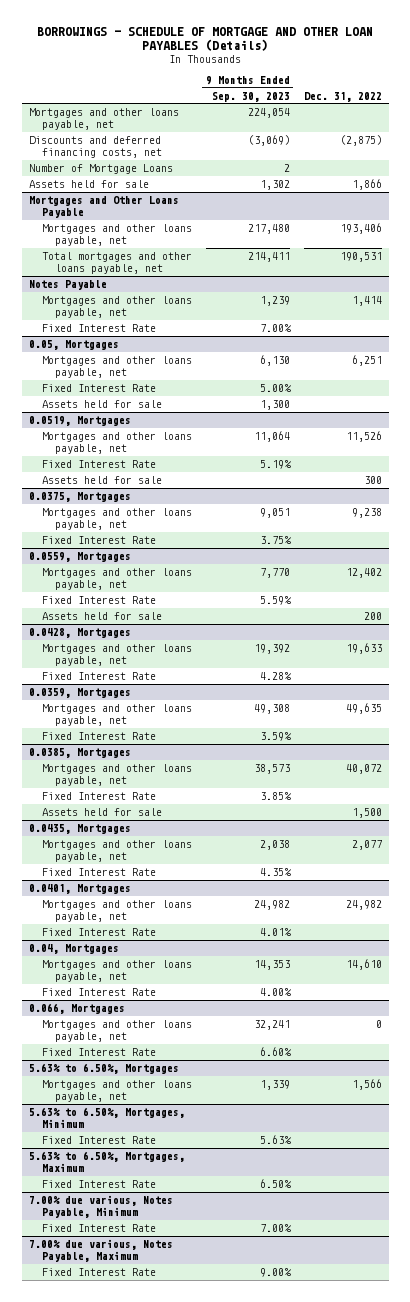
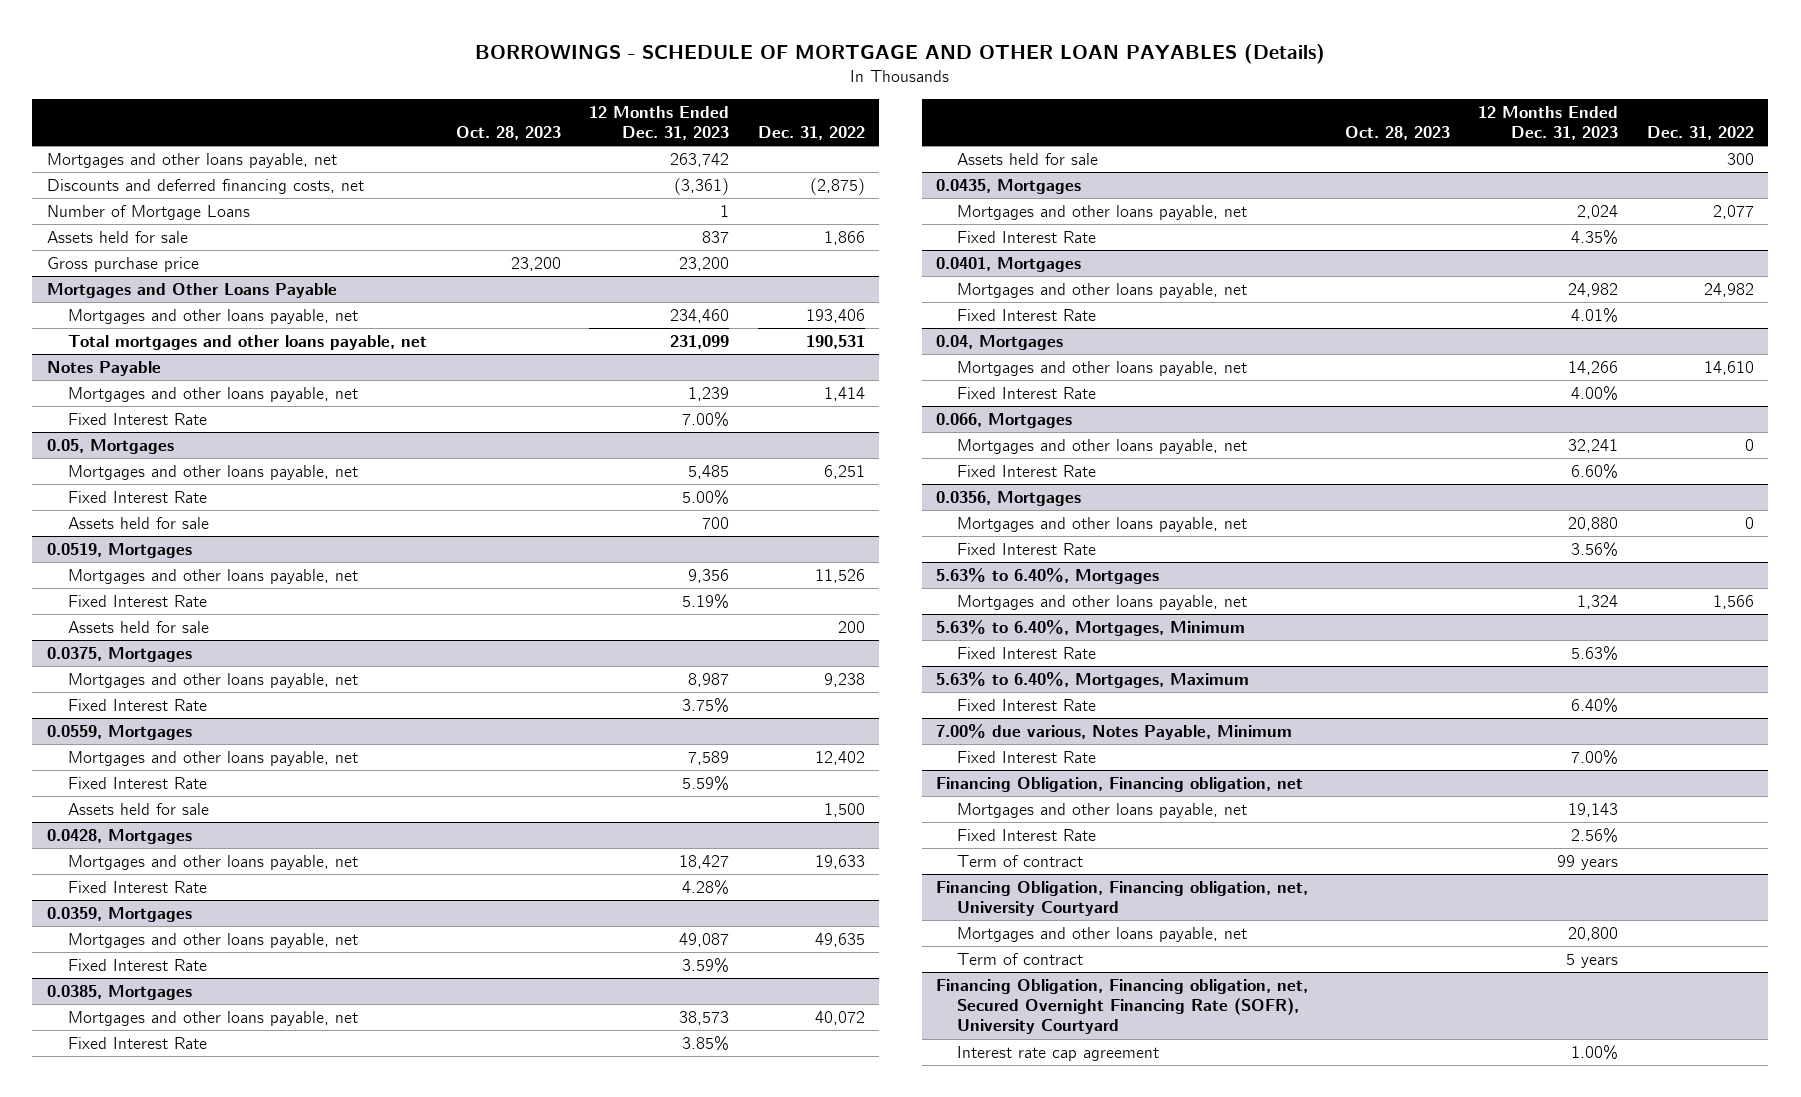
- | 9 Months Ended Sep. 30, 2023 | Dec. 31, 2022
+ | Oct. 28, 2023 | 12 Months Ended Dec. 31, 2023 | Dec. 31, 2022
+ Gross purchase price | 23,200 | 23,200 |
@ 0.0519, Mortgages
- Assets held for sale | | 300
+ Assets held for sale | | | 200
@ 0.0559, Mortgages
- Assets held for sale | | 200
+ Assets held for sale | | | 1,500
@ 0.0385, Mortgages
- Assets held for sale | | 1,500
+ Assets held for sale | | | 300
- 5.63% to 6.50%, Mortgages
+ 0.0356, Mortgages
+ Mortgages and other loans payable, net | | 20,880 | 0
+ Fixed Interest Rate | | 3.56% |
+ 5.63% to 6.40%, Mortgages
- 5.63% to 6.50%, Mortgages, Minimum
+ 5.63% to 6.40%, Mortgages, Minimum
- 5.63% to 6.50%, Mortgages, Maximum
+ 5.63% to 6.40%, Mortgages, Maximum
- 7.00% due various, Notes Payable, Maximum
- Fixed Interest Rate | 9.00% |
+ Financing Obligation, Financing obligation, net
+ Mortgages and other loans payable, net | | 19,143 |
+ Fixed Interest Rate | | 2.56% |
+ Term of contract | | 99 years |
+ Financing Obligation, Financing obligation, net, University Courtyard
+ Mortgages and other loans payable, net | | 20,800 |
+ Term of contract | | 5 years |
+ Financing Obligation, Financing obligation, net, Secured Overnight Financing Rate (SOFR), University Courtyard
+ Interest rate cap agreement | | 1.00% |

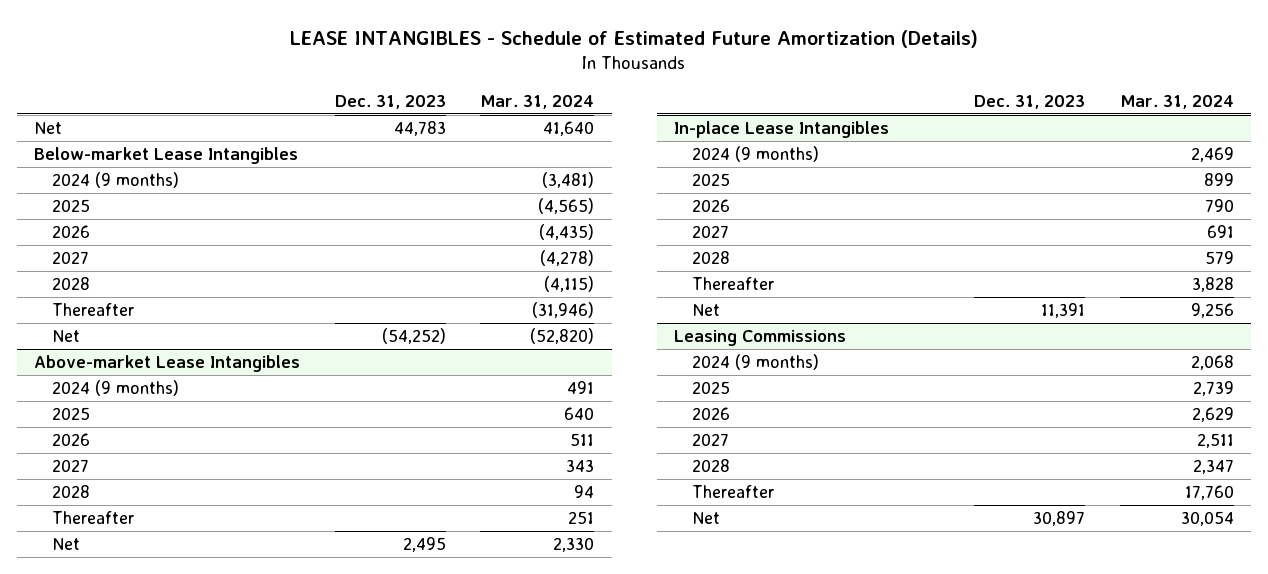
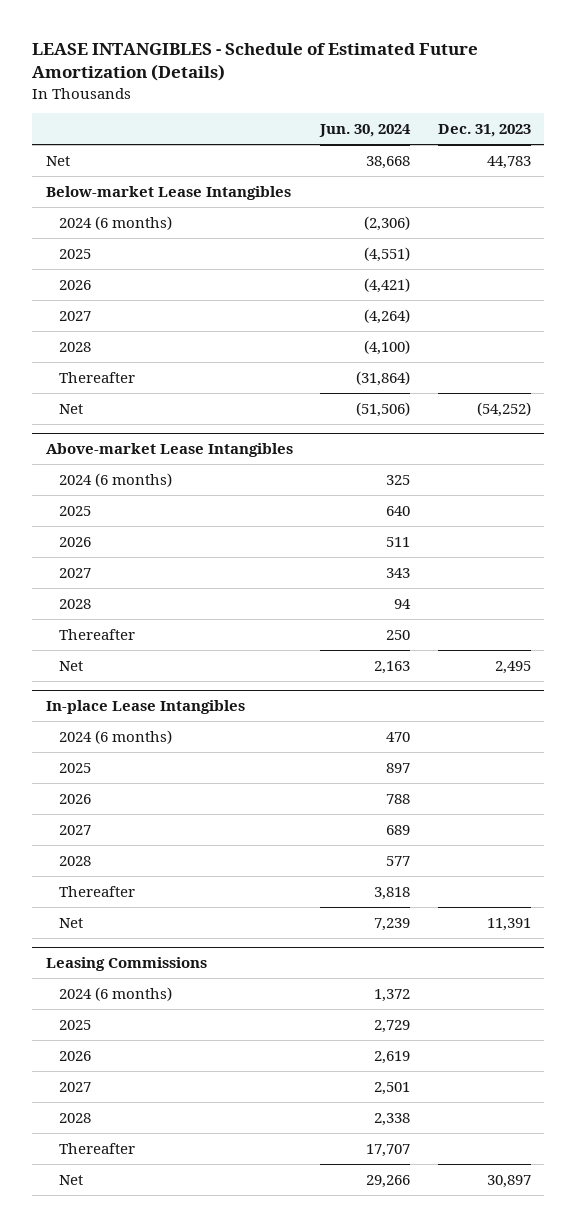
- | Dec. 31, 2023 | Mar. 31, 2024
+ | Jun. 30, 2024 | Dec. 31, 2023
- 2024 (9 months) | | (3,481)
+ 2024 (6 months) | (2,306) |
@ Above-market Lease Intangibles
- 2024 (9 months) | | 491
+ 2024 (6 months) | 325 |
@ In-place Lease Intangibles
- 2024 (9 months) | | 2,469
+ 2024 (6 months) | 470 |
@ Leasing Commissions
- 2024 (9 months) | | 2,068
+ 2024 (6 months) | 1,372 |

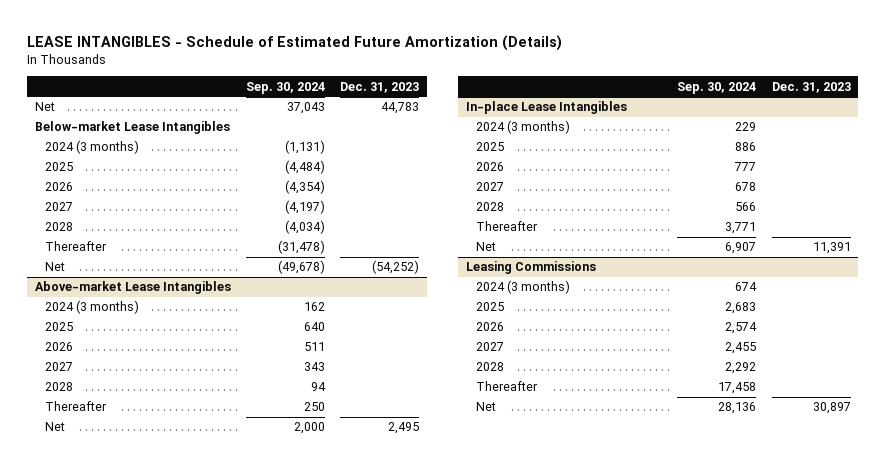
- | Jun. 30, 2024 | Dec. 31, 2023
+ | Sep. 30, 2024 | Dec. 31, 2023
- 2024 (6 months) | (2,306) |
+ 2024 (3 months) | (1,131) |
@ Above-market Lease Intangibles
- 2024 (6 months) | 325 |
+ 2024 (3 months) | 162 |
@ In-place Lease Intangibles
- 2024 (6 months) | 470 |
+ 2024 (3 months) | 229 |
@ Leasing Commissions
- 2024 (6 months) | 1,372 |
+ 2024 (3 months) | 674 |

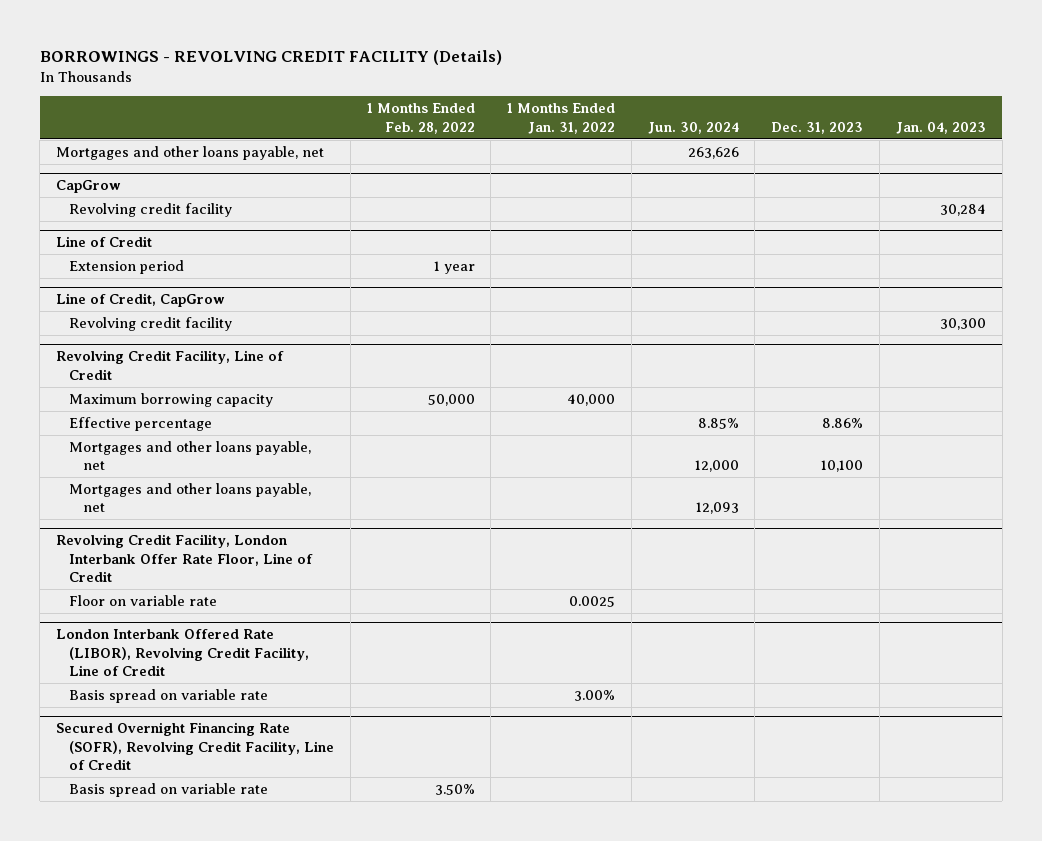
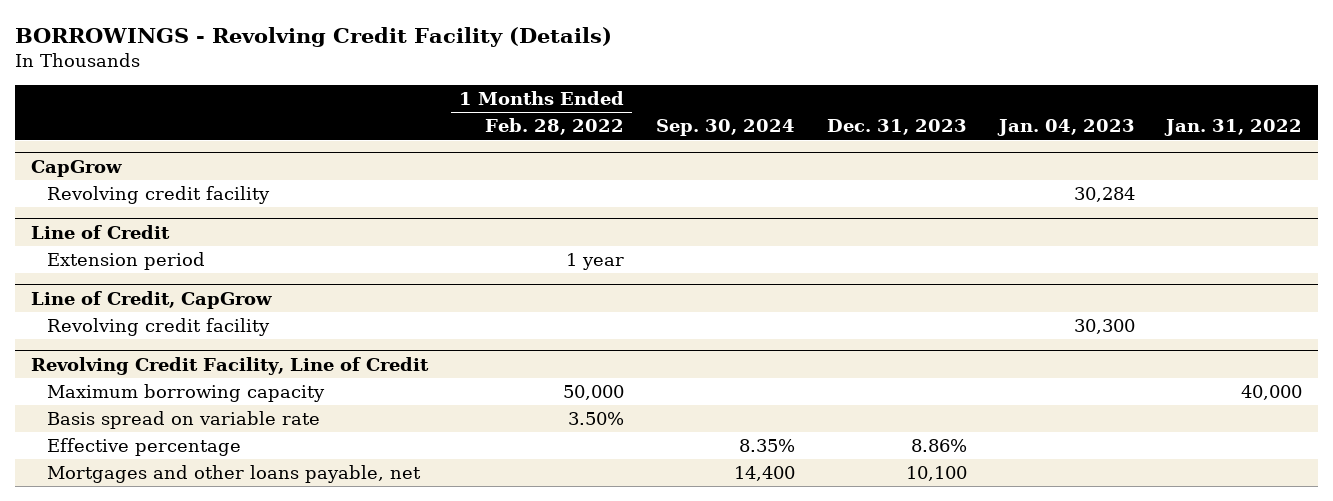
- BORROWINGS - REVOLVING CREDIT FACILITY (Details)
+ BORROWINGS - Revolving Credit Facility (Details)
- | 1 Months Ended Feb. 28, 2022 | 1 Months Ended Jan. 31, 2022 | Jun. 30, 2024 | Dec. 31, 2023 | Jan. 04, 2023
+ | 1 Months Ended Feb. 28, 2022 | Sep. 30, 2024 | Dec. 31, 2023 | Jan. 04, 2023 | Jan. 31, 2022
- Mortgages and other loans payable, net | | | 263,626 | |
@ Revolving Credit Facility, Line of Credit
+ Basis spread on variable rate | 3.50% | | | |
- Mortgages and other loans payable, net | | | 12,093 | |
- Revolving Credit Facility, London Interbank Offer Rate Floor, Line of Credit
- Floor on variable rate | | 0.0025 | | |
- London Interbank Offered Rate (LIBOR), Revolving Credit Facility, Line of Credit
- Basis spread on variable rate | | 3.00% | | |
- Secured Overnight Financing Rate (SOFR), Revolving Credit Facility, Line of Credit
- Basis spread on variable rate | 3.50% | | | |

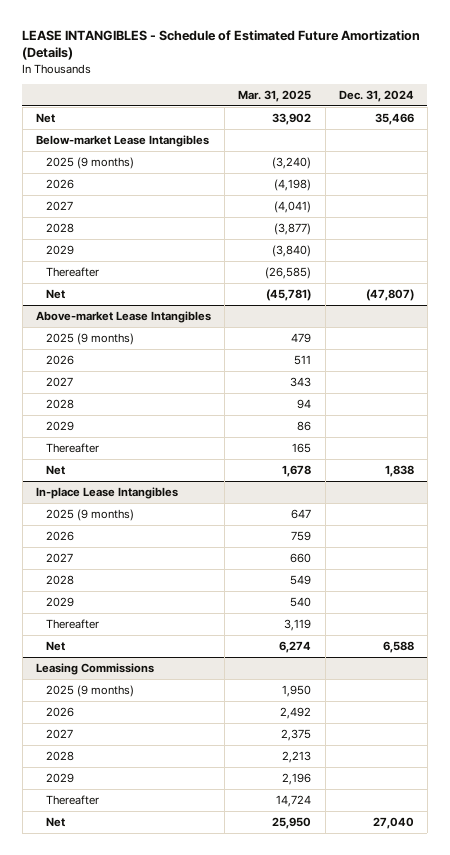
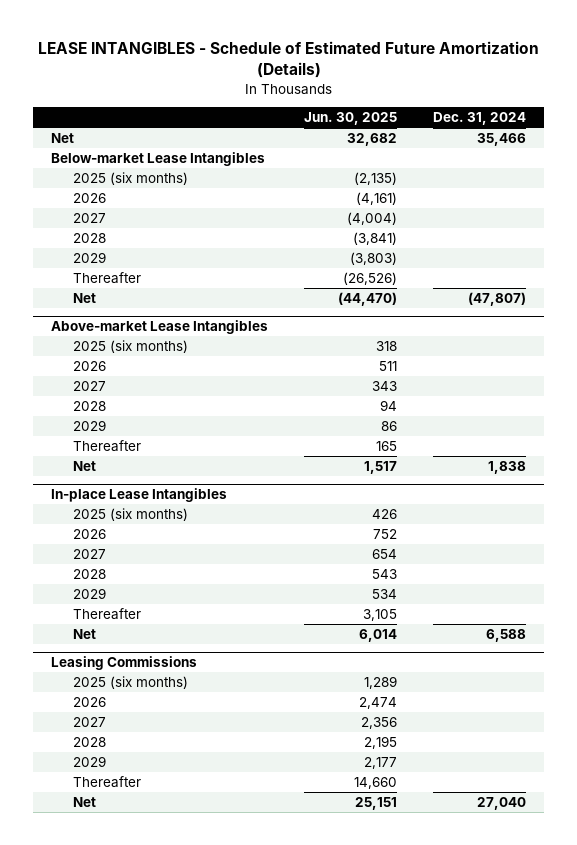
- | Mar. 31, 2025 | Dec. 31, 2024
+ | Jun. 30, 2025 | Dec. 31, 2024
- 2025 (9 months) | (3,240) |
+ 2025 (six months) | (2,135) |
@ Above-market Lease Intangibles
- 2025 (9 months) | 479 |
+ 2025 (six months) | 318 |
@ In-place Lease Intangibles
- 2025 (9 months) | 647 |
+ 2025 (six months) | 426 |
@ Leasing Commissions
- 2025 (9 months) | 1,950 |
+ 2025 (six months) | 1,289 |

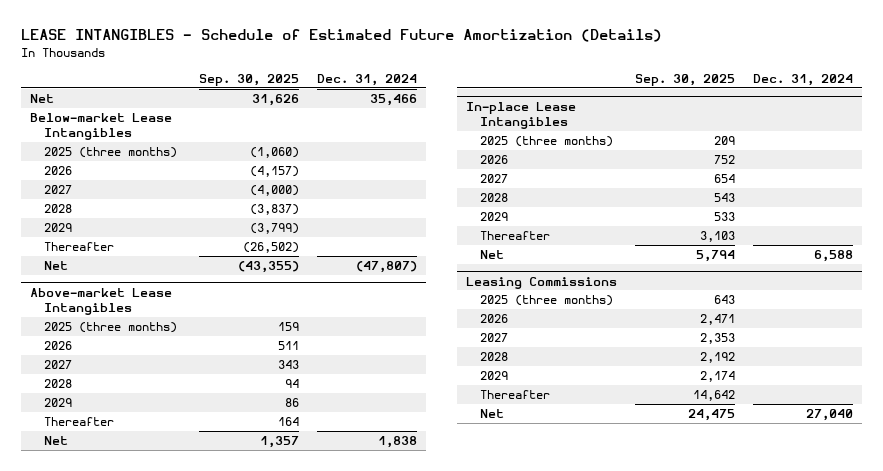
- | Jun. 30, 2025 | Dec. 31, 2024
+ | Sep. 30, 2025 | Dec. 31, 2024
- 2025 (six months) | (2,135) |
+ 2025 (three months) | (1,060) |
@ Above-market Lease Intangibles
- 2025 (six months) | 318 |
+ 2025 (three months) | 159 |
@ In-place Lease Intangibles
- 2025 (six months) | 426 |
+ 2025 (three months) | 209 |
@ Leasing Commissions
- 2025 (six months) | 1,289 |
+ 2025 (three months) | 643 |

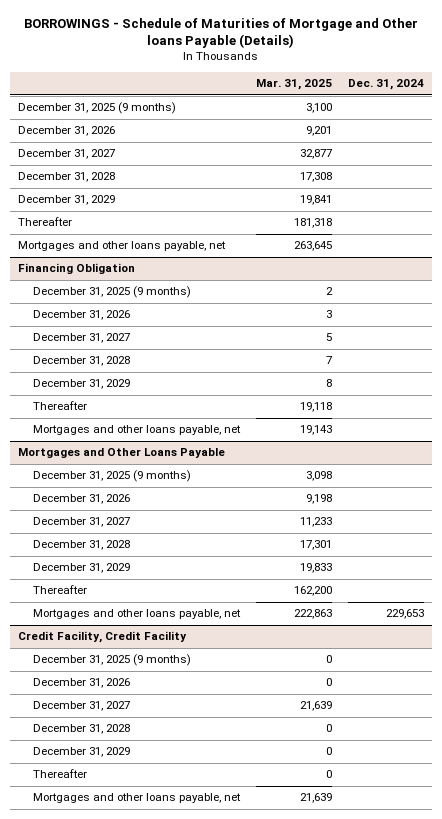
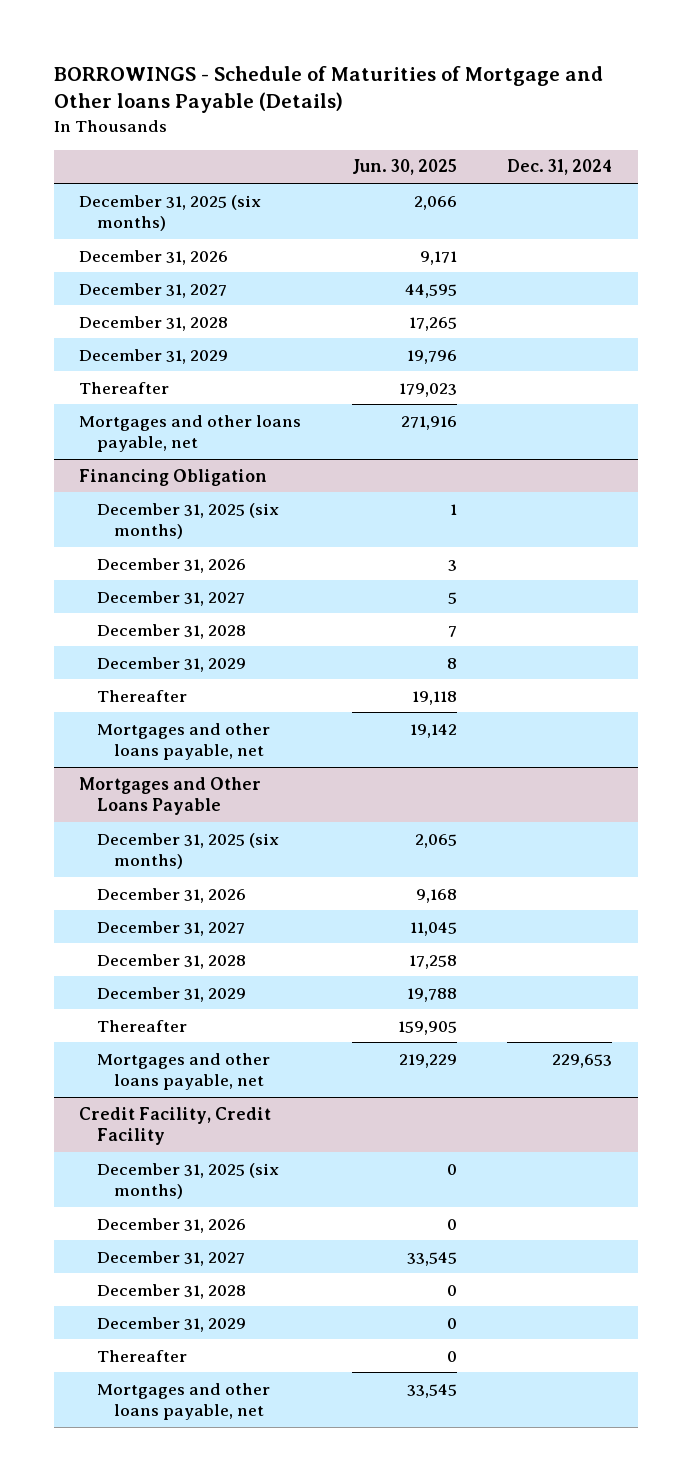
- | Mar. 31, 2025 | Dec. 31, 2024
+ | Jun. 30, 2025 | Dec. 31, 2024
- December 31, 2025 (9 months) | 3,100 |
+ December 31, 2025 (six months) | 2,066 |
@ Financing Obligation
- December 31, 2025 (9 months) | 2 |
+ December 31, 2025 (six months) | 1 |
@ Mortgages and Other Loans Payable
- December 31, 2025 (9 months) | 3,098 |
+ December 31, 2025 (six months) | 2,065 |
@ Credit Facility, Credit Facility
- December 31, 2025 (9 months) | 0 |
+ December 31, 2025 (six months) | 0 |

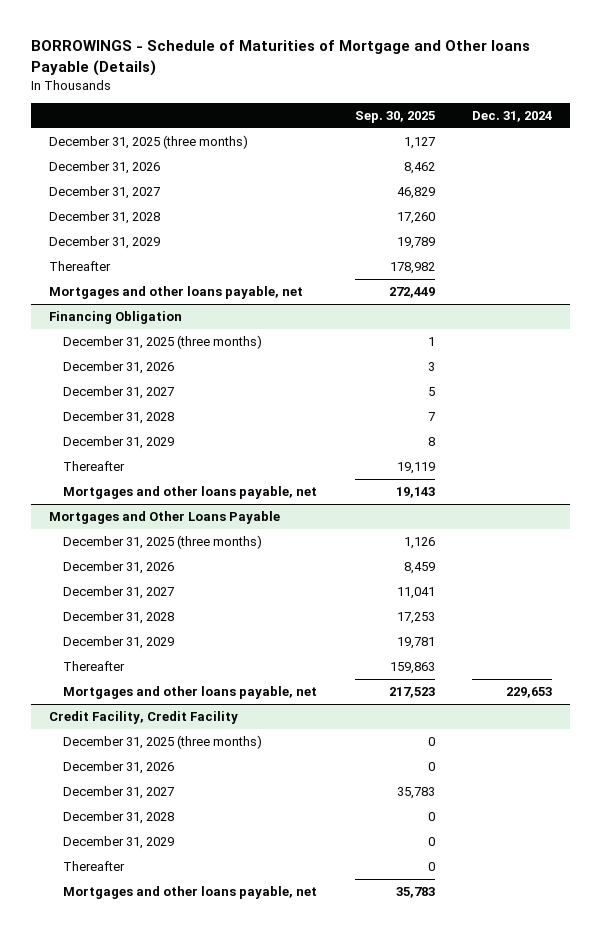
- | Jun. 30, 2025 | Dec. 31, 2024
+ | Sep. 30, 2025 | Dec. 31, 2024
- December 31, 2025 (six months) | 2,066 |
+ December 31, 2025 (three months) | 1,127 |
@ Financing Obligation
- December 31, 2025 (six months) | 1 |
+ December 31, 2025 (three months) | 1 |
@ Mortgages and Other Loans Payable
- December 31, 2025 (six months) | 2,065 |
+ December 31, 2025 (three months) | 1,126 |
@ Credit Facility, Credit Facility
- December 31, 2025 (six months) | 0 |
+ December 31, 2025 (three months) | 0 |

